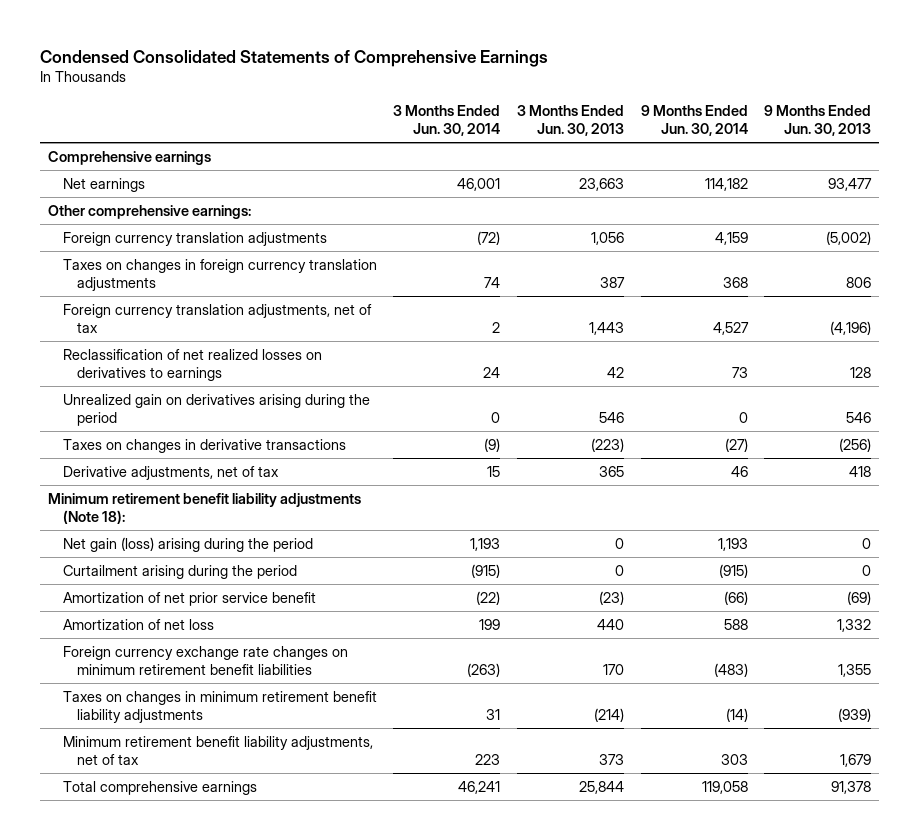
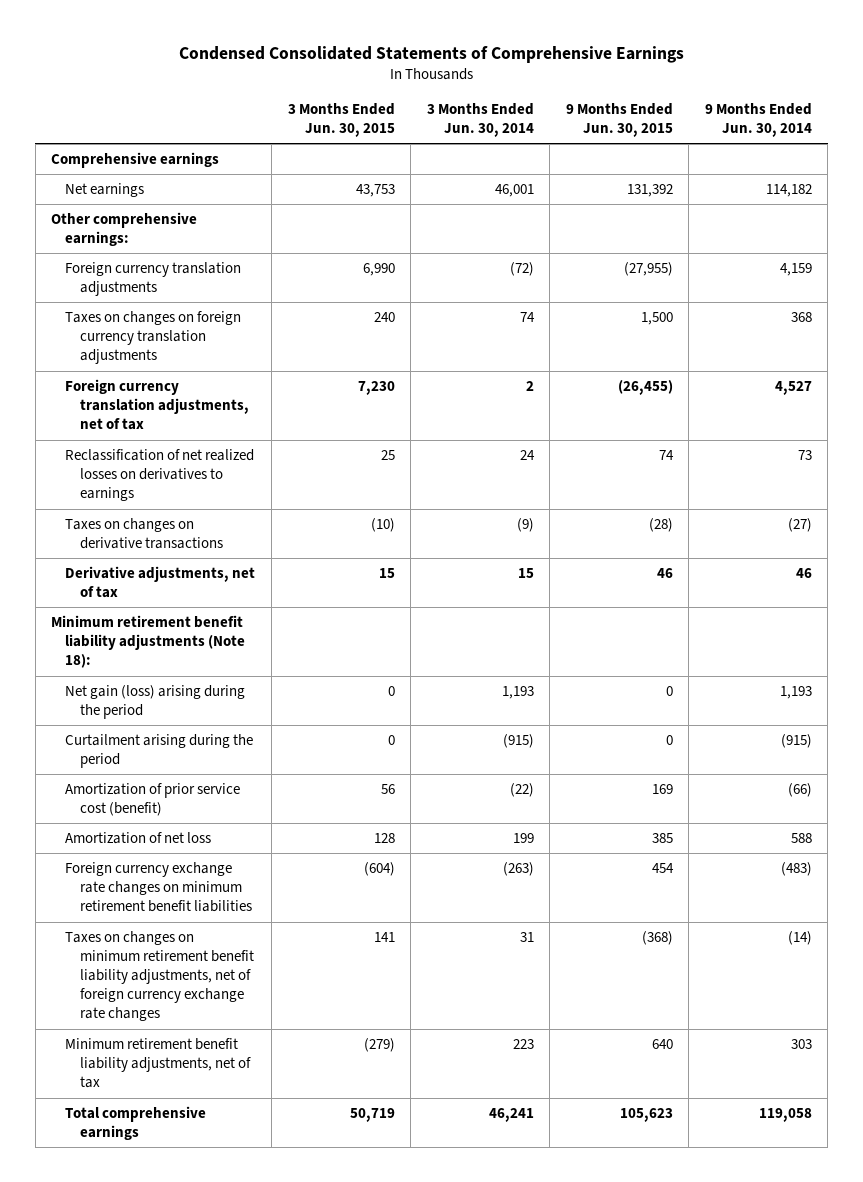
- | 3 Months Ended Jun. 30, 2014 | 3 Months Ended Jun. 30, 2013 | 9 Months Ended Jun. 30, 2014 | 9 Months Ended Jun. 30, 2013
+ | 3 Months Ended Jun. 30, 2015 | 3 Months Ended Jun. 30, 2014 | 9 Months Ended Jun. 30, 2015 | 9 Months Ended Jun. 30, 2014
- Taxes on changes in foreign currency translation adjustments | 74 | 387 | 368 | 806
+ Taxes on changes on foreign currency translation adjustments | 240 | 74 | 1,500 | 368
- Unrealized gain on derivatives arising during the period | 0 | 546 | 0 | 546
- Taxes on changes in derivative transactions | (9) | (223) | (27) | (256)
+ Taxes on changes on derivative transactions | (10) | (9) | (28) | (27)
- Amortization of net prior service benefit | (22) | (23) | (66) | (69)
+ Amortization of prior service cost (benefit) | 56 | (22) | 169 | (66)
- Taxes on changes in minimum retirement benefit liability adjustments | 31 | (214) | (14) | (939)
+ Taxes on changes on minimum retirement benefit liability adjustments, net of foreign currency exchange rate changes | 141 | 31 | (368) | (14)

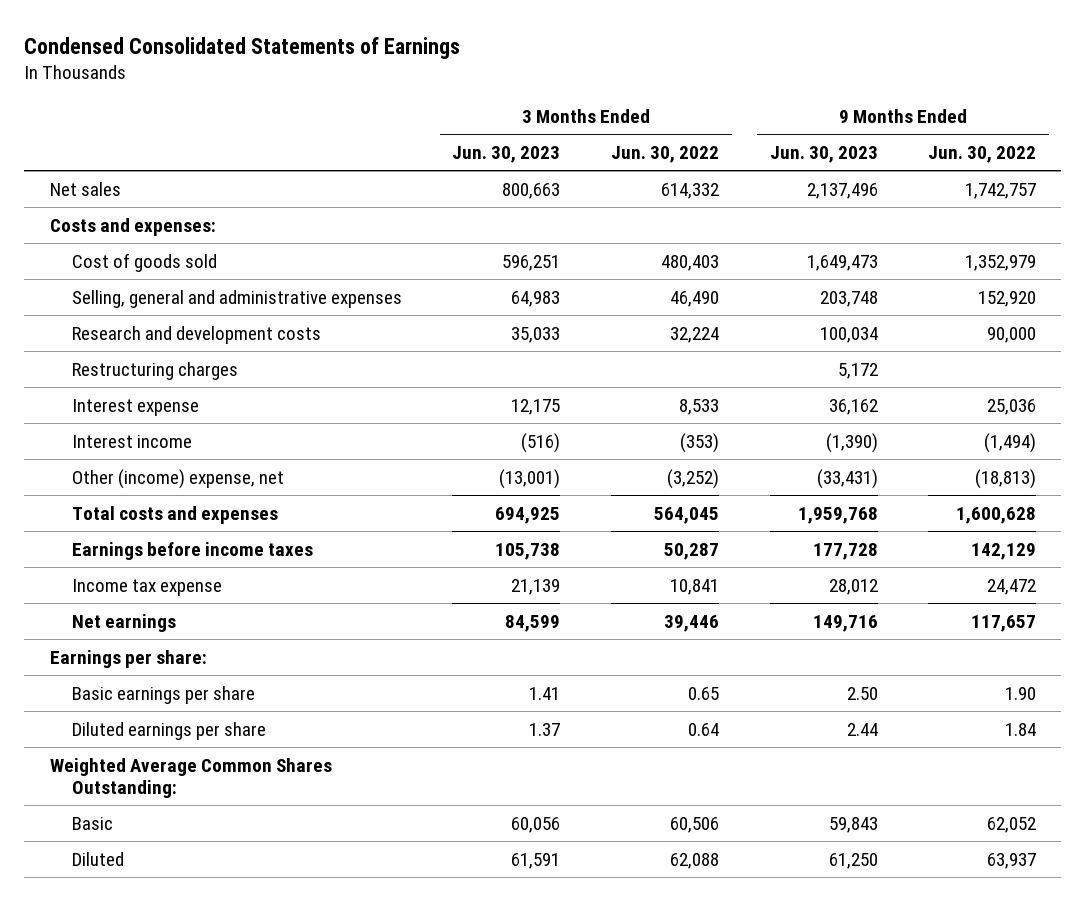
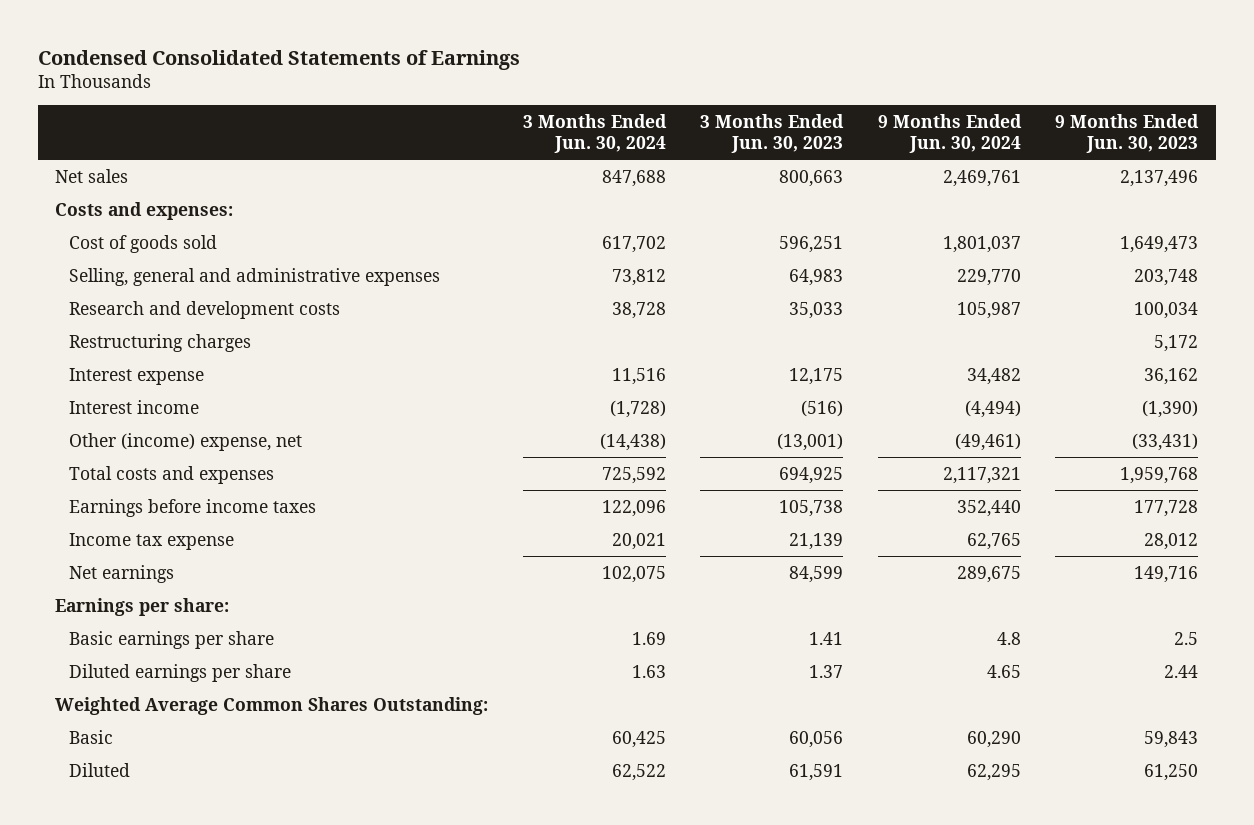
- | 3 Months Ended Jun. 30, 2023 | 3 Months Ended Jun. 30, 2022 | 9 Months Ended Jun. 30, 2023 | 9 Months Ended Jun. 30, 2022
+ | 3 Months Ended Jun. 30, 2024 | 3 Months Ended Jun. 30, 2023 | 9 Months Ended Jun. 30, 2024 | 9 Months Ended Jun. 30, 2023
- Basic earnings per share | 1.41 | 0.65 | 2.50 | 1.90
+ Basic earnings per share | 1.69 | 1.41 | 4.8 | 2.5

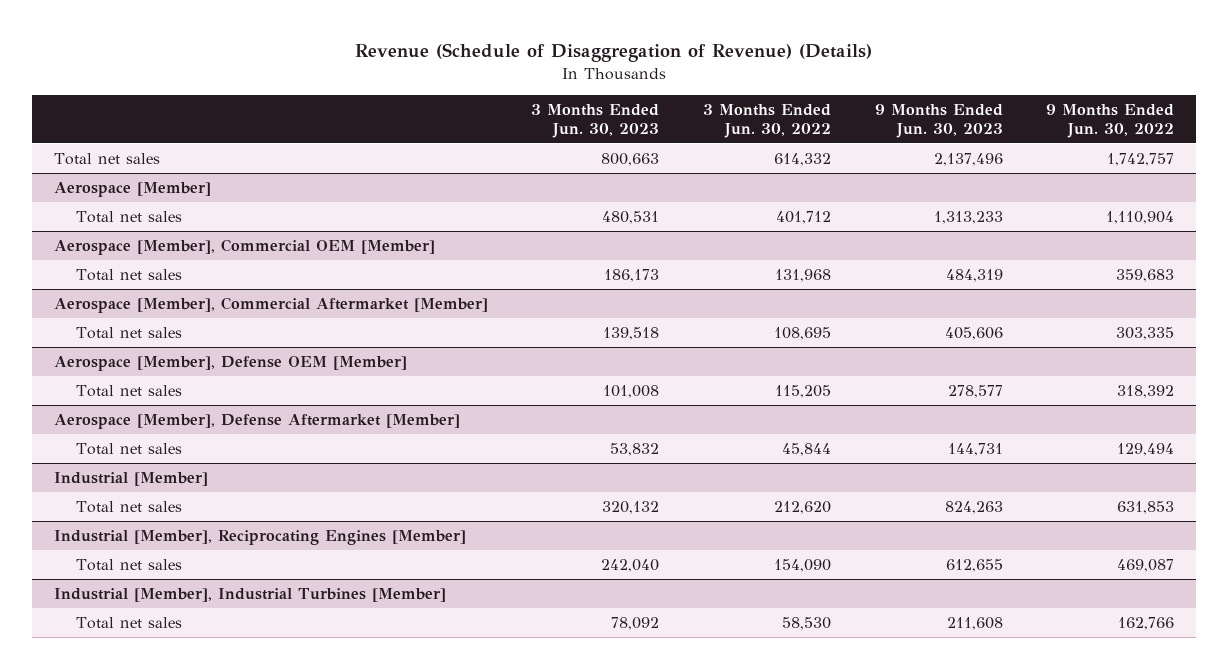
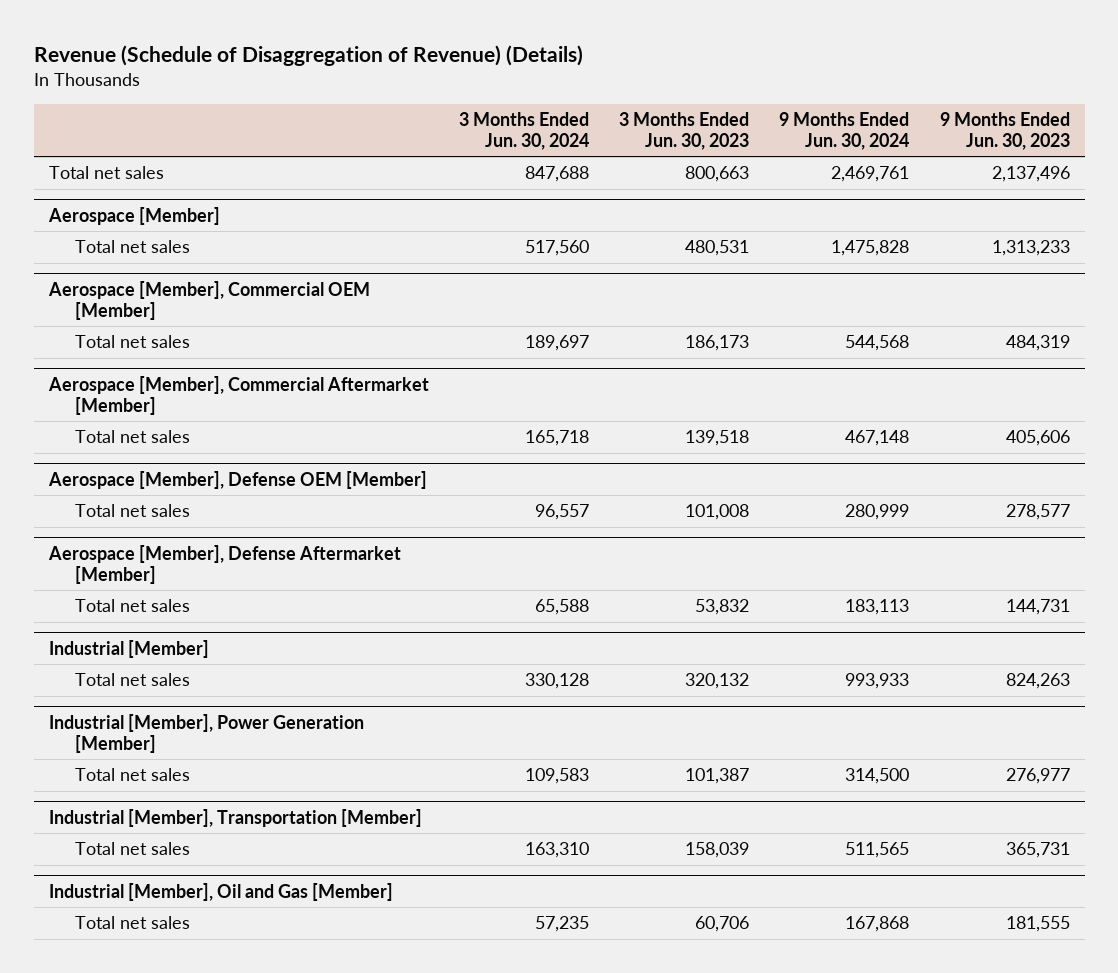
- | 3 Months Ended Jun. 30, 2023 | 3 Months Ended Jun. 30, 2022 | 9 Months Ended Jun. 30, 2023 | 9 Months Ended Jun. 30, 2022
+ | 3 Months Ended Jun. 30, 2024 | 3 Months Ended Jun. 30, 2023 | 9 Months Ended Jun. 30, 2024 | 9 Months Ended Jun. 30, 2023
- Industrial [Member], Reciprocating Engines [Member]
- Total net sales | 242,040 | 154,090 | 612,655 | 469,087
- Industrial [Member], Industrial Turbines [Member]
- Total net sales | 78,092 | 58,530 | 211,608 | 162,766
+ Industrial [Member], Power Generation [Member]
+ Total net sales | 109,583 | 101,387 | 314,500 | 276,977
+ Industrial [Member], Transportation [Member]
+ Total net sales | 163,310 | 158,039 | 511,565 | 365,731
+ Industrial [Member], Oil and Gas [Member]
+ Total net sales | 57,235 | 60,706 | 167,868 | 181,555

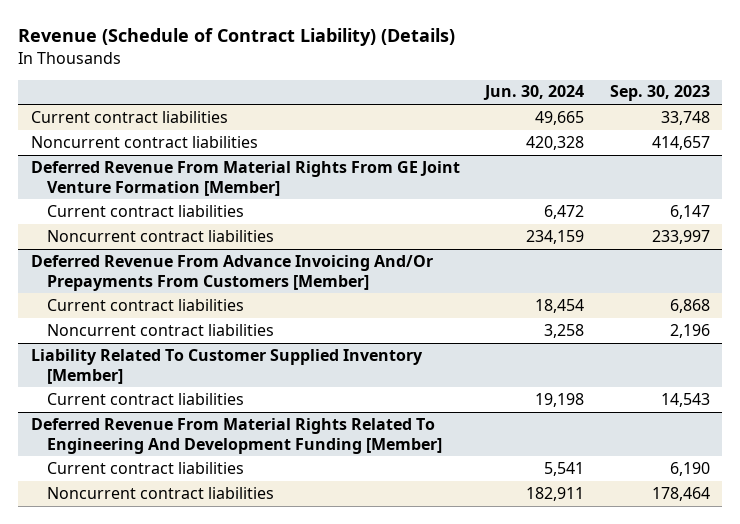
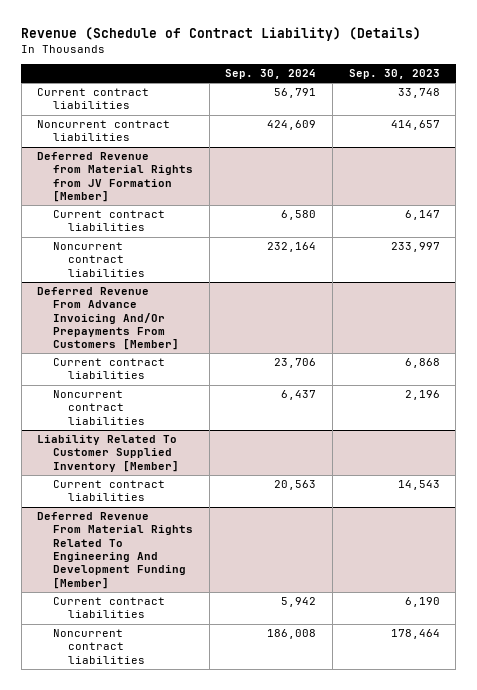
- | Jun. 30, 2024 | Sep. 30, 2023
+ | Sep. 30, 2024 | Sep. 30, 2023
- Deferred Revenue From Material Rights From GE Joint Venture Formation [Member]
+ Deferred Revenue from Material Rights from JV Formation [Member]

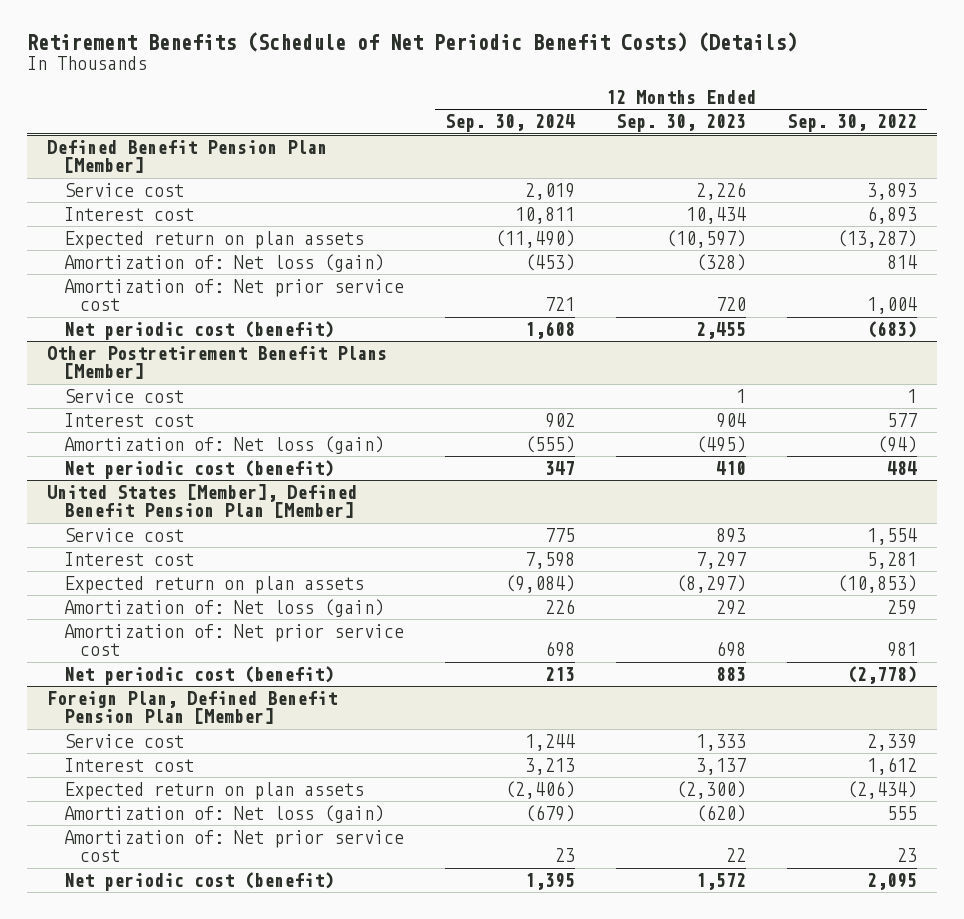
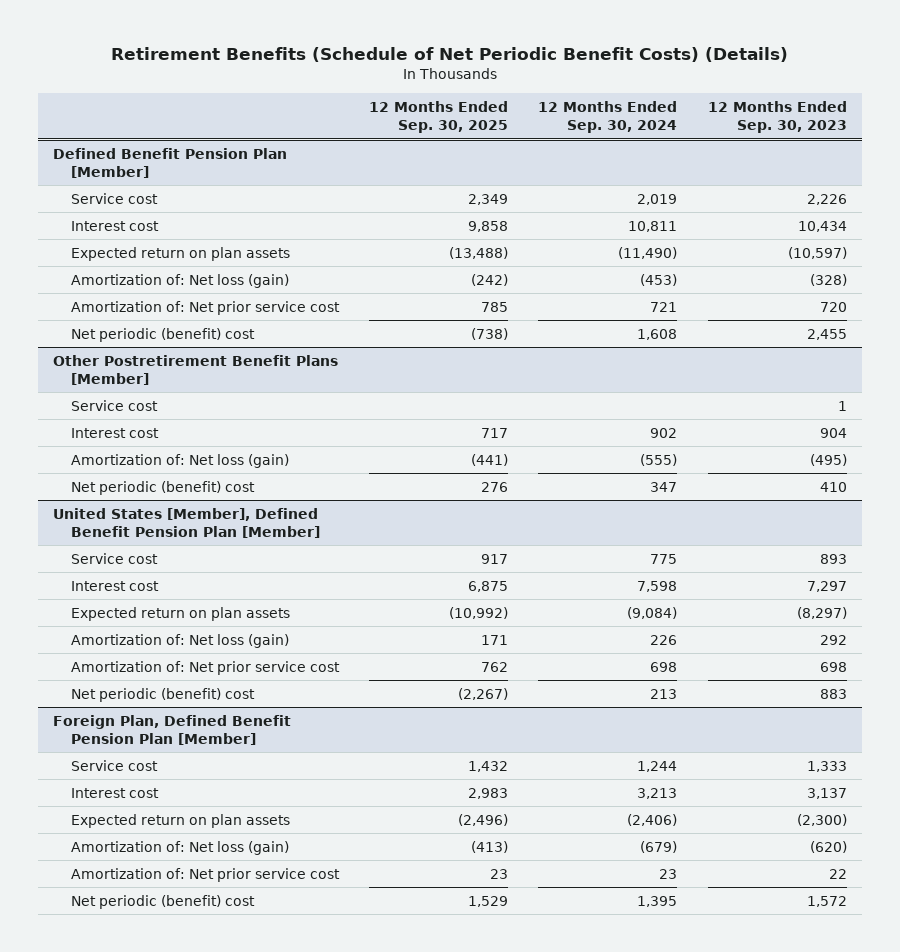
- | 12 Months Ended Sep. 30, 2024 | 12 Months Ended Sep. 30, 2023 | 12 Months Ended Sep. 30, 2022
+ | 12 Months Ended Sep. 30, 2025 | 12 Months Ended Sep. 30, 2024 | 12 Months Ended Sep. 30, 2023
@ Defined Benefit Pension Plan [Member]
- Net periodic cost (benefit) | 1,608 | 2,455 | (683)
+ Net periodic (benefit) cost | (738) | 1,608 | 2,455
@ Other Postretirement Benefit Plans [Member]
- Net periodic cost (benefit) | 347 | 410 | 484
+ Net periodic (benefit) cost | 276 | 347 | 410
@ United States [Member], Defined Benefit Pension Plan [Member]
- Net periodic cost (benefit) | 213 | 883 | (2,778)
+ Net periodic (benefit) cost | (2,267) | 213 | 883
@ Foreign Plan, Defined Benefit Pension Plan [Member]
- Net periodic cost (benefit) | 1,395 | 1,572 | 2,095
+ Net periodic (benefit) cost | 1,529 | 1,395 | 1,572

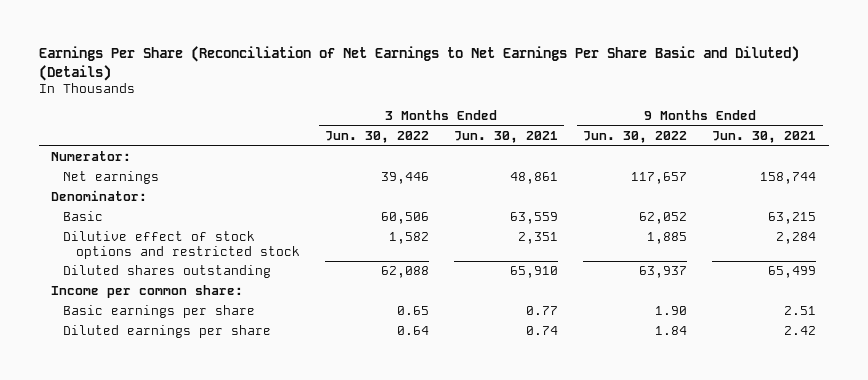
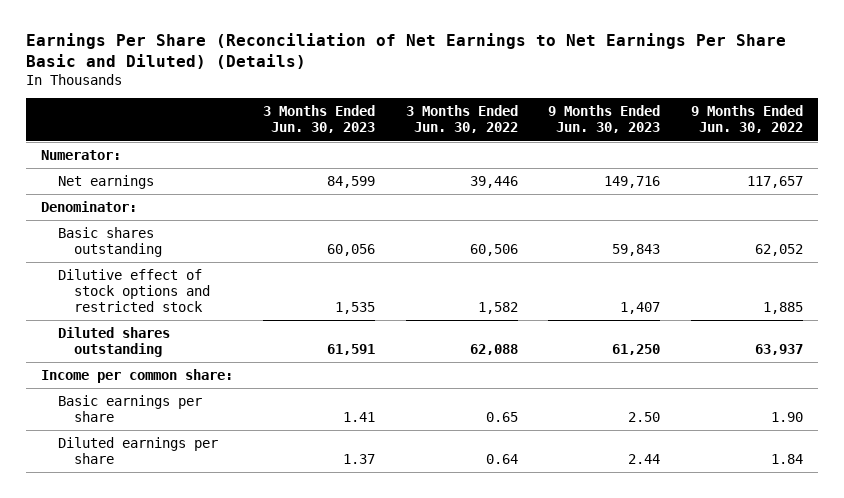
- | 3 Months Ended Jun. 30, 2022 | 3 Months Ended Jun. 30, 2021 | 9 Months Ended Jun. 30, 2022 | 9 Months Ended Jun. 30, 2021
+ | 3 Months Ended Jun. 30, 2023 | 3 Months Ended Jun. 30, 2022 | 9 Months Ended Jun. 30, 2023 | 9 Months Ended Jun. 30, 2022
- Basic | 60,506 | 63,559 | 62,052 | 63,215
+ Basic shares outstanding | 60,056 | 60,506 | 59,843 | 62,052

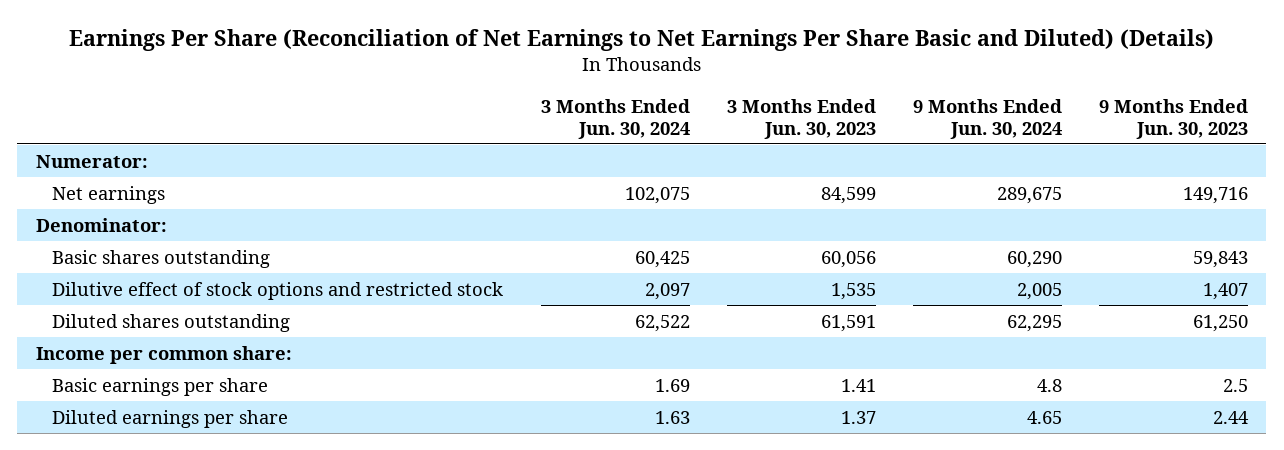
- | 3 Months Ended Jun. 30, 2023 | 3 Months Ended Jun. 30, 2022 | 9 Months Ended Jun. 30, 2023 | 9 Months Ended Jun. 30, 2022
+ | 3 Months Ended Jun. 30, 2024 | 3 Months Ended Jun. 30, 2023 | 9 Months Ended Jun. 30, 2024 | 9 Months Ended Jun. 30, 2023
- Basic earnings per share | 1.41 | 0.65 | 2.50 | 1.90
+ Basic earnings per share | 1.69 | 1.41 | 4.8 | 2.5

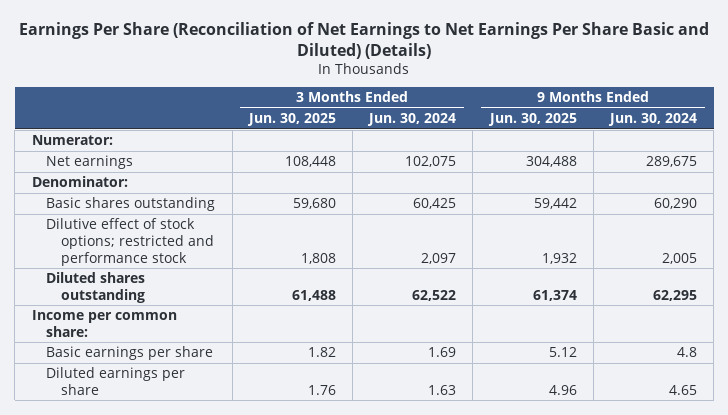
- | 3 Months Ended Jun. 30, 2024 | 3 Months Ended Jun. 30, 2023 | 9 Months Ended Jun. 30, 2024 | 9 Months Ended Jun. 30, 2023
+ | 3 Months Ended Jun. 30, 2025 | 3 Months Ended Jun. 30, 2024 | 9 Months Ended Jun. 30, 2025 | 9 Months Ended Jun. 30, 2024
- Dilutive effect of stock options and restricted stock | 2,097 | 1,535 | 2,005 | 1,407
+ Dilutive effect of stock options; restricted and performance stock | 1,808 | 2,097 | 1,932 | 2,005

